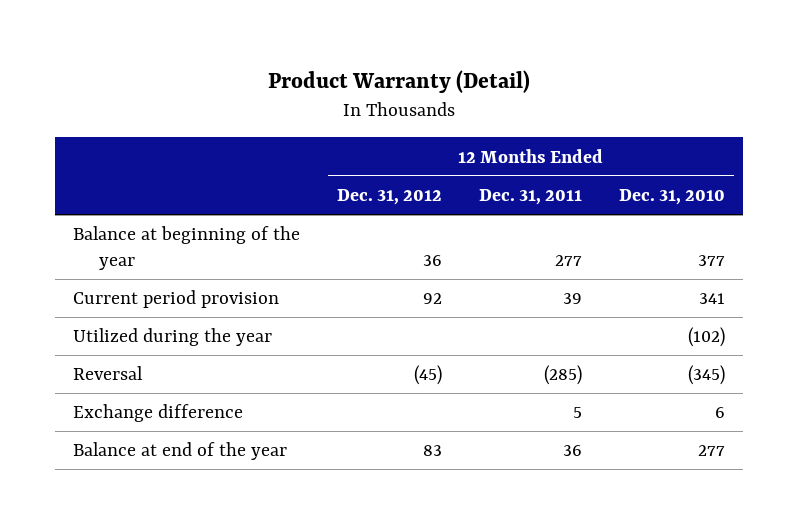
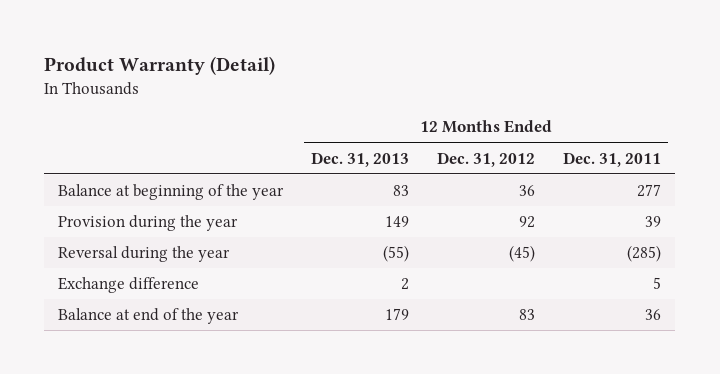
- | 12 Months Ended Dec. 31, 2012 | 12 Months Ended Dec. 31, 2011 | 12 Months Ended Dec. 31, 2010
+ | 12 Months Ended Dec. 31, 2013 | 12 Months Ended Dec. 31, 2012 | 12 Months Ended Dec. 31, 2011
- Current period provision | 92 | 39 | 341
- Utilized during the year | | | (102)
- Reversal | (45) | (285) | (345)
+ Provision during the year | 149 | 92 | 39
+ Reversal during the year | (55) | (45) | (285)

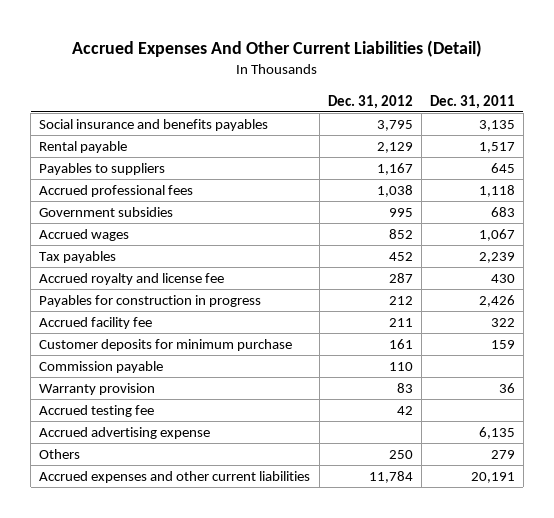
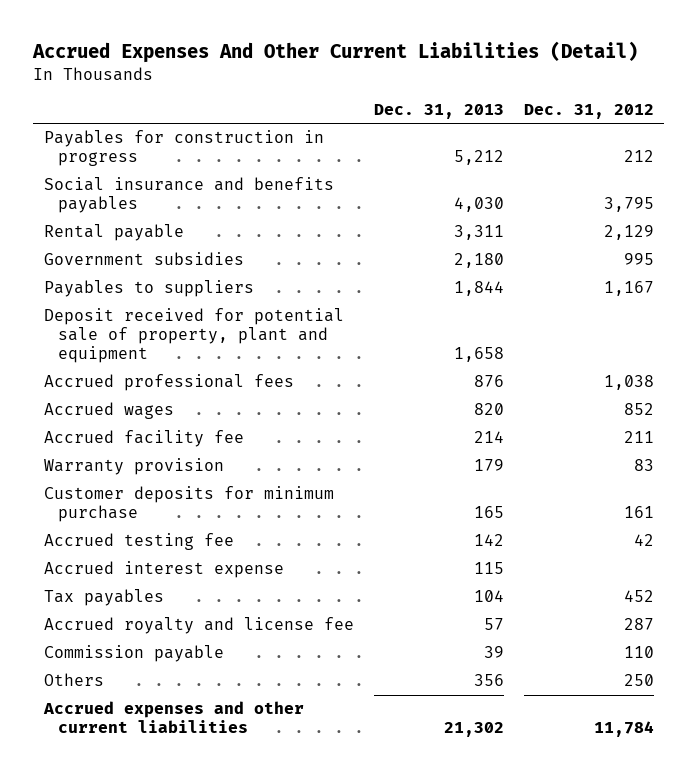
- | Dec. 31, 2012 | Dec. 31, 2011
+ | Dec. 31, 2013 | Dec. 31, 2012
moved up: Payables for construction in progress | 5,212 | 212
moved up: Government subsidies | 2,180 | 995
+ Deposit received for potential sale of property, plant and equipment | 1,658 |
moved down: Customer deposits for minimum purchase | 165 | 161
- Accrued advertising expense | | 6,135
+ Accrued interest expense | 115 |
moved down: Tax payables | 104 | 452
moved down: Accrued royalty and license fee | 57 | 287
moved down: Commission payable | 39 | 110

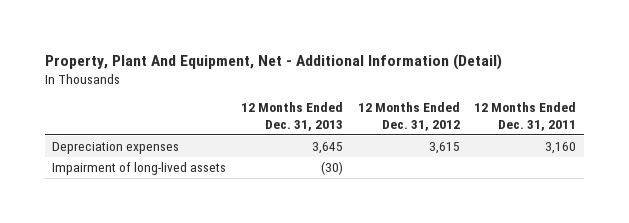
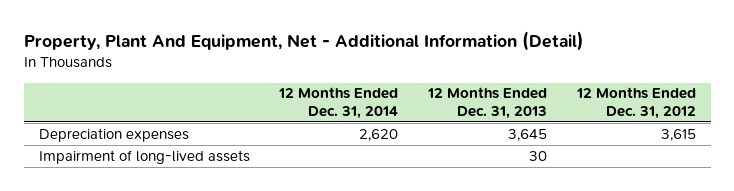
- | 12 Months Ended Dec. 31, 2013 | 12 Months Ended Dec. 31, 2012 | 12 Months Ended Dec. 31, 2011
+ | 12 Months Ended Dec. 31, 2014 | 12 Months Ended Dec. 31, 2013 | 12 Months Ended Dec. 31, 2012
- Impairment of long-lived assets | (30) | |
+ Impairment of long-lived assets | | 30 |

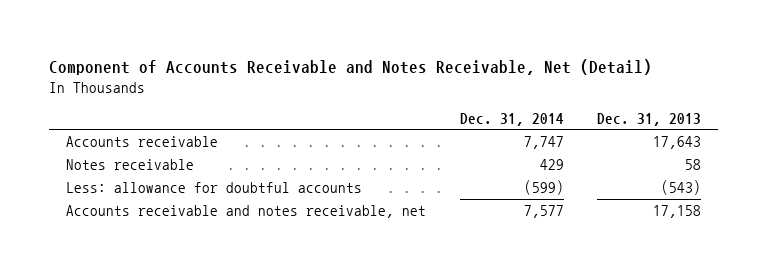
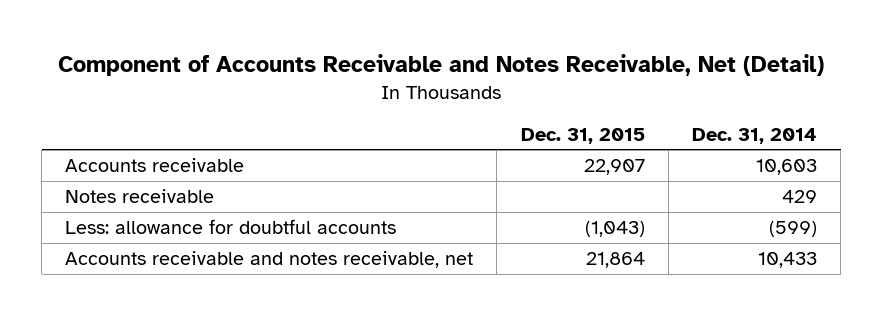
- | Dec. 31, 2014 | Dec. 31, 2013
+ | Dec. 31, 2015 | Dec. 31, 2014
- Accounts receivable | 7,747 | 17,643
+ Accounts receivable | 22,907 | 10,603
- Accounts receivable and notes receivable, net | 7,577 | 17,158
+ Accounts receivable and notes receivable, net | 21,864 | 10,433

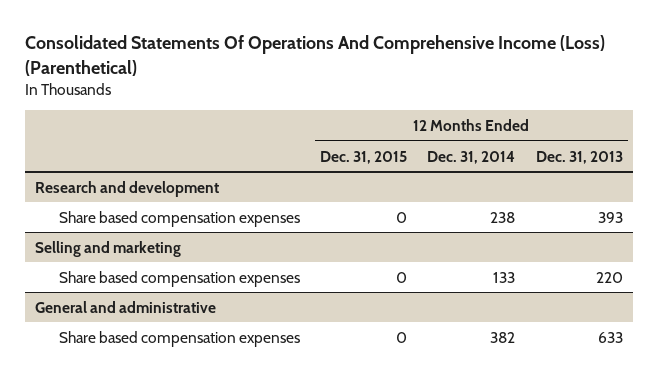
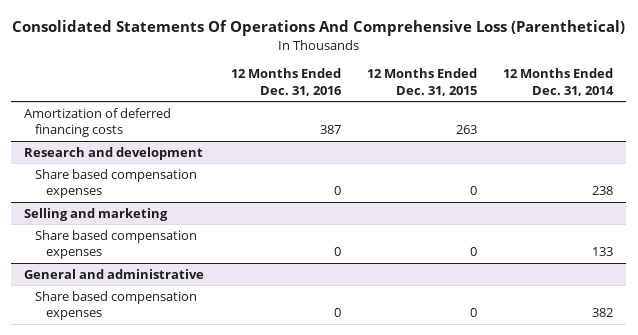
- Consolidated Statements Of Operations And Comprehensive Income (Loss) (Parenthetical)
+ Consolidated Statements Of Operations And Comprehensive Loss (Parenthetical)
- | 12 Months Ended Dec. 31, 2015 | 12 Months Ended Dec. 31, 2014 | 12 Months Ended Dec. 31, 2013
+ | 12 Months Ended Dec. 31, 2016 | 12 Months Ended Dec. 31, 2015 | 12 Months Ended Dec. 31, 2014
+ Amortization of deferred financing costs | 387 | 263 |

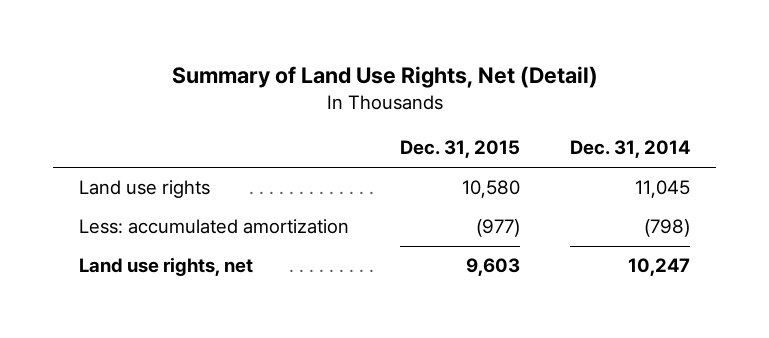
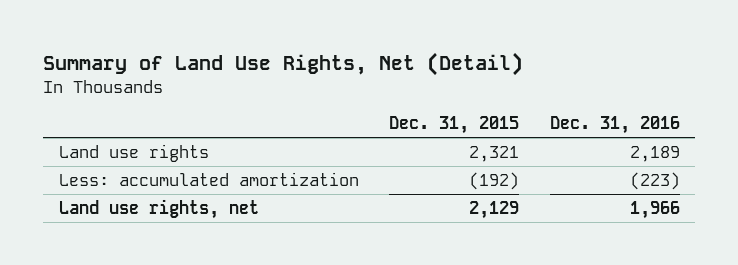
- | Dec. 31, 2015 | Dec. 31, 2014
+ | Dec. 31, 2015 | Dec. 31, 2016
- Land use rights | 10,580 | 11,045
- Less: accumulated amortization | (977) | (798)
- Land use rights, net | 9,603 | 10,247
+ Land use rights | 2,321 | 2,189
+ Less: accumulated amortization | (192) | (223)
+ Land use rights, net | 2,129 | 1,966

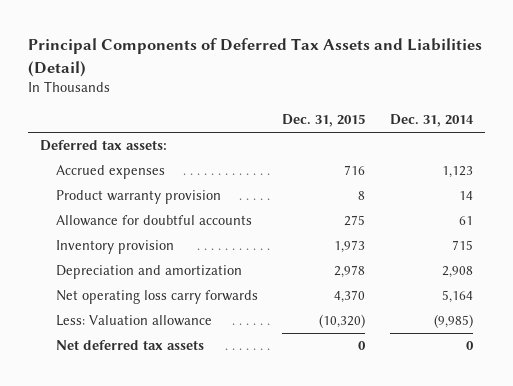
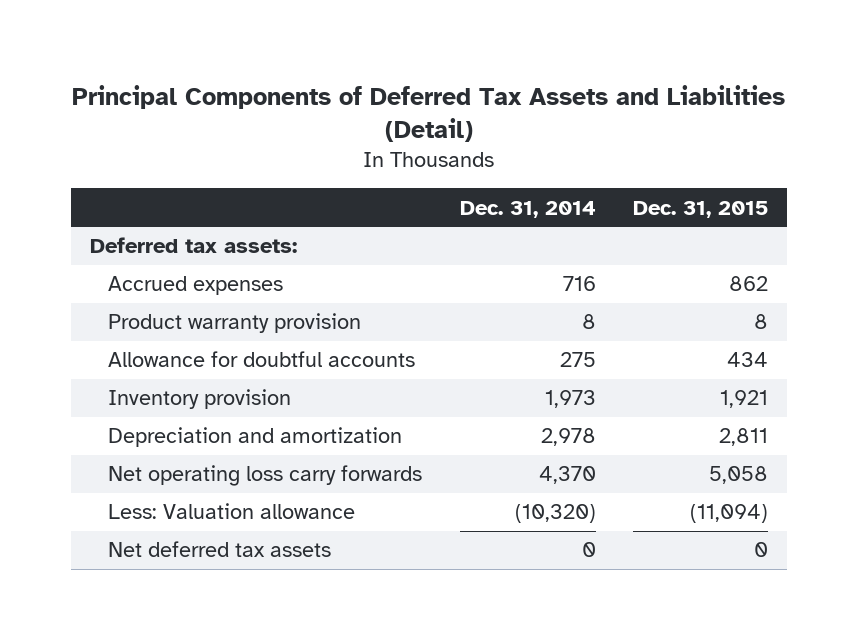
- | Dec. 31, 2015 | Dec. 31, 2014
+ | Dec. 31, 2014 | Dec. 31, 2015
- Accrued expenses | 716 | 1,123
- Product warranty provision | 8 | 14
- Allowance for doubtful accounts | 275 | 61
- Inventory provision | 1,973 | 715
- Depreciation and amortization | 2,978 | 2,908
- Net operating loss carry forwards | 4,370 | 5,164
- Less: Valuation allowance | (10,320) | (9,985)
+ Accrued expenses | 716 | 862
+ Product warranty provision | 8 | 8
+ Allowance for doubtful accounts | 275 | 434
+ Inventory provision | 1,973 | 1,921
+ Depreciation and amortization | 2,978 | 2,811
+ Net operating loss carry forwards | 4,370 | 5,058
+ Less: Valuation allowance | (10,320) | (11,094)

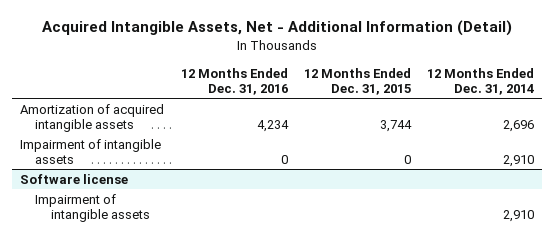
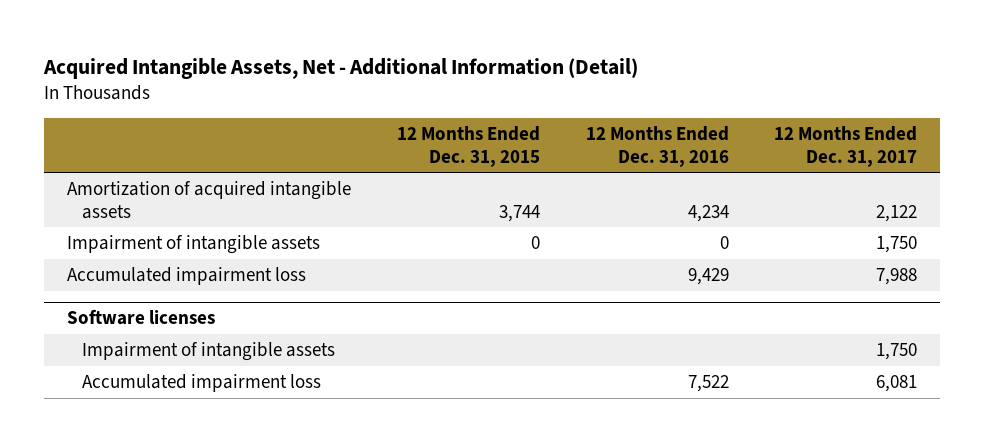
- | 12 Months Ended Dec. 31, 2016 | 12 Months Ended Dec. 31, 2015 | 12 Months Ended Dec. 31, 2014
+ | 12 Months Ended Dec. 31, 2015 | 12 Months Ended Dec. 31, 2016 | 12 Months Ended Dec. 31, 2017
- Software license
+ Accumulated impairment loss | | 9,429 | 7,988
+ Software licenses
+ Accumulated impairment loss | | 7,522 | 6,081

